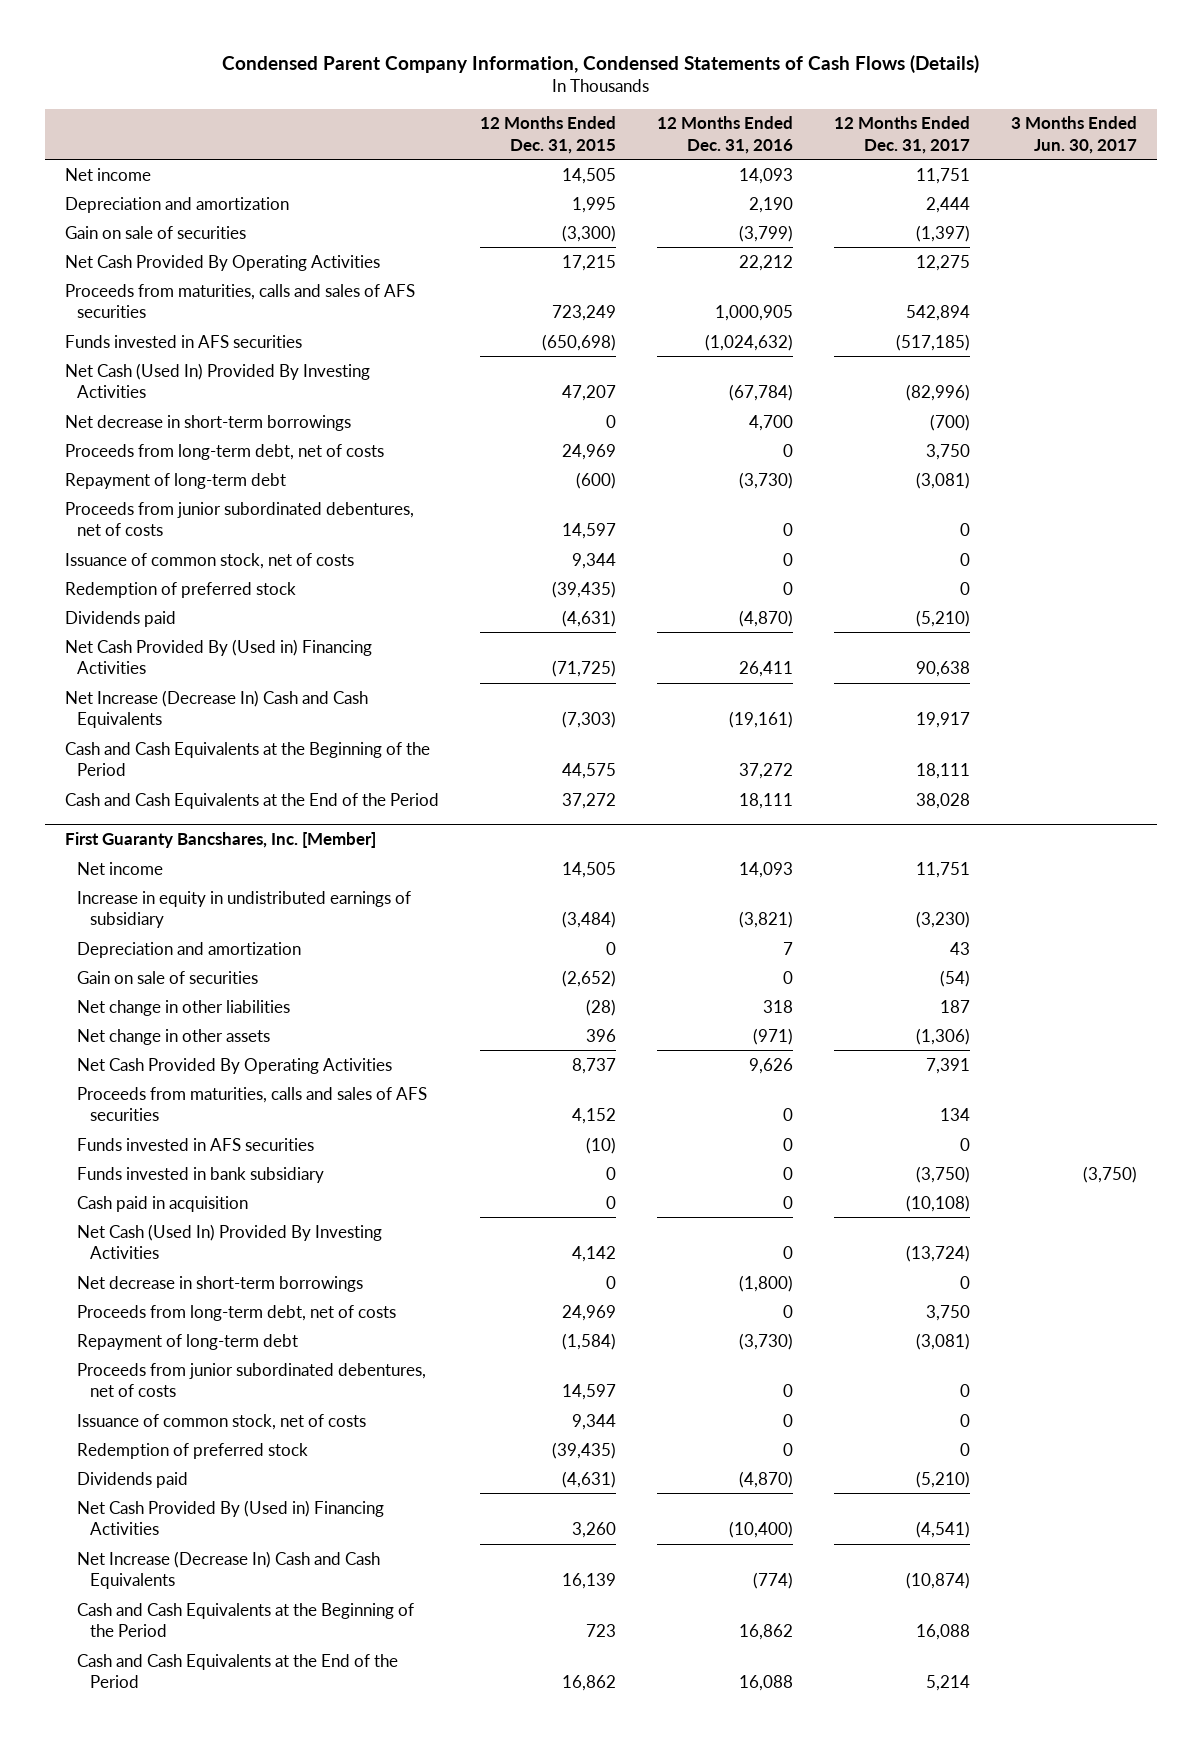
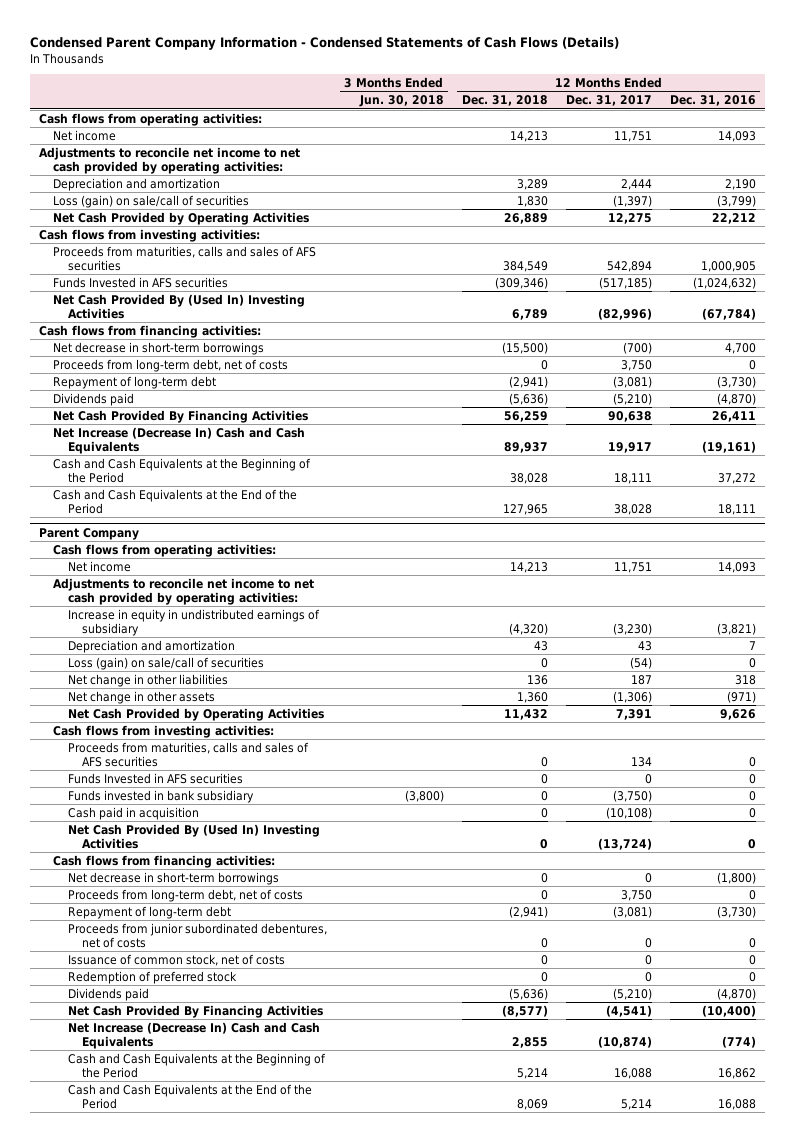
- Condensed Parent Company Information, Condensed Statements of Cash Flows (Details)
+ Condensed Parent Company Information - Condensed Statements of Cash Flows (Details)
- | 12 Months Ended Dec. 31, 2015 | 12 Months Ended Dec. 31, 2016 | 12 Months Ended Dec. 31, 2017 | 3 Months Ended Jun. 30, 2017
+ | 3 Months Ended Jun. 30, 2018 | 12 Months Ended Dec. 31, 2018 | 12 Months Ended Dec. 31, 2017 | 12 Months Ended Dec. 31, 2016
+ Cash flows from operating activities:
+ Adjustments to reconcile net income to net cash provided by operating activities:
- Gain on sale of securities | (3,300) | (3,799) | (1,397) |
- Net Cash Provided By Operating Activities | 17,215 | 22,212 | 12,275 |
+ Loss (gain) on sale/call of securities | | 1,830 | (1,397) | (3,799)
+ Net Cash Provided by Operating Activities | | 26,889 | 12,275 | 22,212
+ Cash flows from investing activities:
- Funds invested in AFS securities | (650,698) | (1,024,632) | (517,185) |
- Net Cash (Used In) Provided By Investing Activities | 47,207 | (67,784) | (82,996) |
+ Funds Invested in AFS securities | | (309,346) | (517,185) | (1,024,632)
+ Net Cash Provided By (Used In) Investing Activities | | 6,789 | (82,996) | (67,784)
+ Cash flows from financing activities:
- Proceeds from junior subordinated debentures, net of costs | 14,597 | 0 | 0 |
- Issuance of common stock, net of costs | 9,344 | 0 | 0 |
- Redemption of preferred stock | (39,435) | 0 | 0 |
- Net Cash Provided By (Used in) Financing Activities | (71,725) | 26,411 | 90,638 |
+ Net Cash Provided By Financing Activities | | 56,259 | 90,638 | 26,411
- First Guaranty Bancshares, Inc. [Member]
+ Parent Company
+ Cash flows from operating activities:
+ Adjustments to reconcile net income to net cash provided by operating activities:
- Gain on sale of securities | (2,652) | 0 | (54) |
+ Loss (gain) on sale/call of securities | | 0 | (54) | 0
- Net Cash Provided By Operating Activities | 8,737 | 9,626 | 7,391 |
+ Net Cash Provided by Operating Activities | | 11,432 | 7,391 | 9,626
+ Cash flows from investing activities:
- Funds invested in AFS securities | (10) | 0 | 0 |
+ Funds Invested in AFS securities | | 0 | 0 | 0
- Net Cash (Used In) Provided By Investing Activities | 4,142 | 0 | (13,724) |
+ Net Cash Provided By (Used In) Investing Activities | | 0 | (13,724) | 0
+ Cash flows from financing activities:
- Net Cash Provided By (Used in) Financing Activities | 3,260 | (10,400) | (4,541) |
+ Net Cash Provided By Financing Activities | | (8,577) | (4,541) | (10,400)

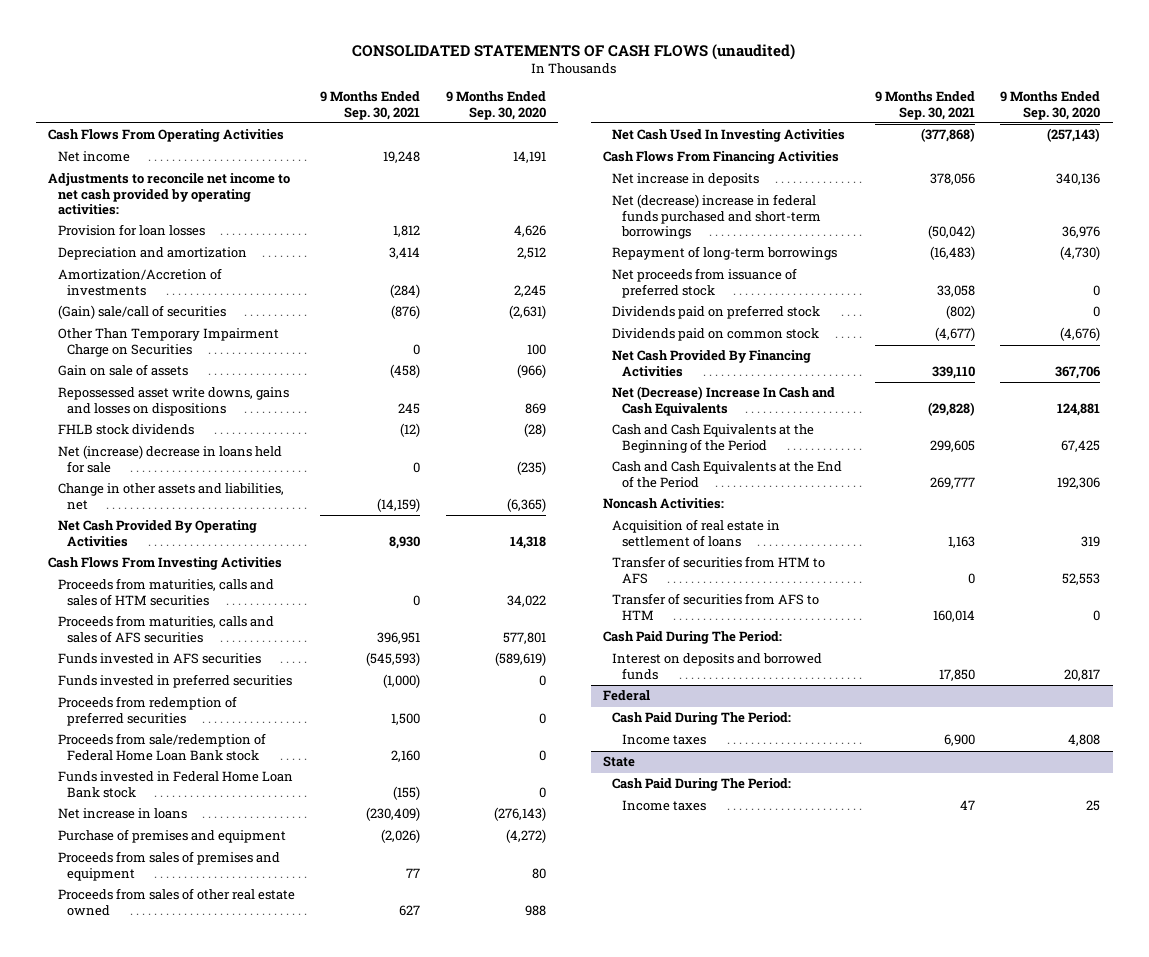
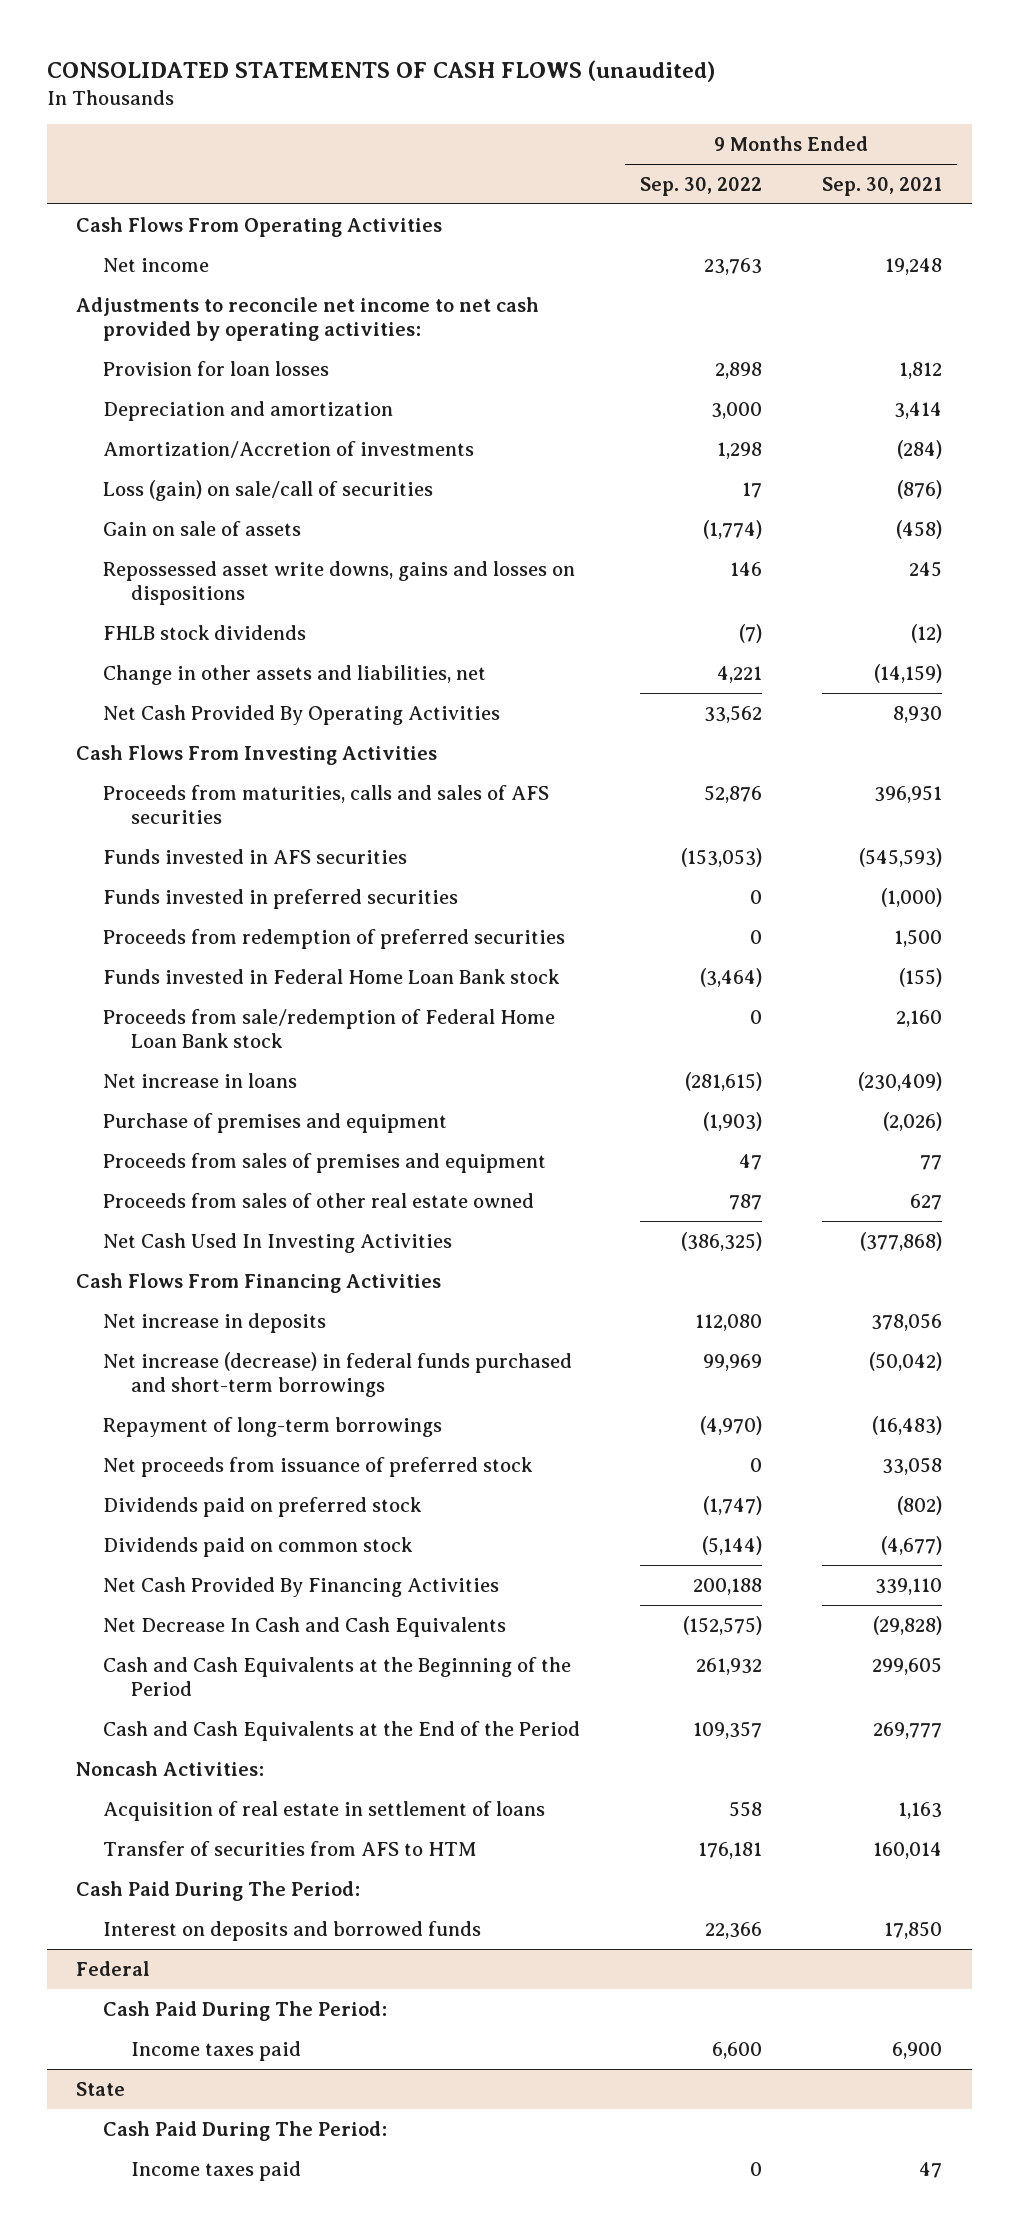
- | 9 Months Ended Sep. 30, 2021 | 9 Months Ended Sep. 30, 2020
+ | 9 Months Ended Sep. 30, 2022 | 9 Months Ended Sep. 30, 2021
- (Gain) sale/call of securities | (876) | (2,631)
- Other Than Temporary Impairment Charge on Securities | 0 | 100
+ Loss (gain) on sale/call of securities | 17 | (876)
- Net (increase) decrease in loans held for sale | 0 | (235)
- Proceeds from maturities, calls and sales of HTM securities | 0 | 34,022
moved down: Proceeds from sale/redemption of Federal Home Loan Bank stock | 0 | 2,160
- Net (decrease) increase in federal funds purchased and short-term borrowings | (50,042) | 36,976
+ Net increase (decrease) in federal funds purchased and short-term borrowings | 99,969 | (50,042)
- Net (Decrease) Increase In Cash and Cash Equivalents | (29,828) | 124,881
+ Net Decrease In Cash and Cash Equivalents | (152,575) | (29,828)
- Transfer of securities from HTM to AFS | 0 | 52,553
@ Federal
- Income taxes | 6,900 | 4,808
+ Income taxes paid | 6,600 | 6,900
@ State
- Income taxes | 47 | 25
+ Income taxes paid | 0 | 47

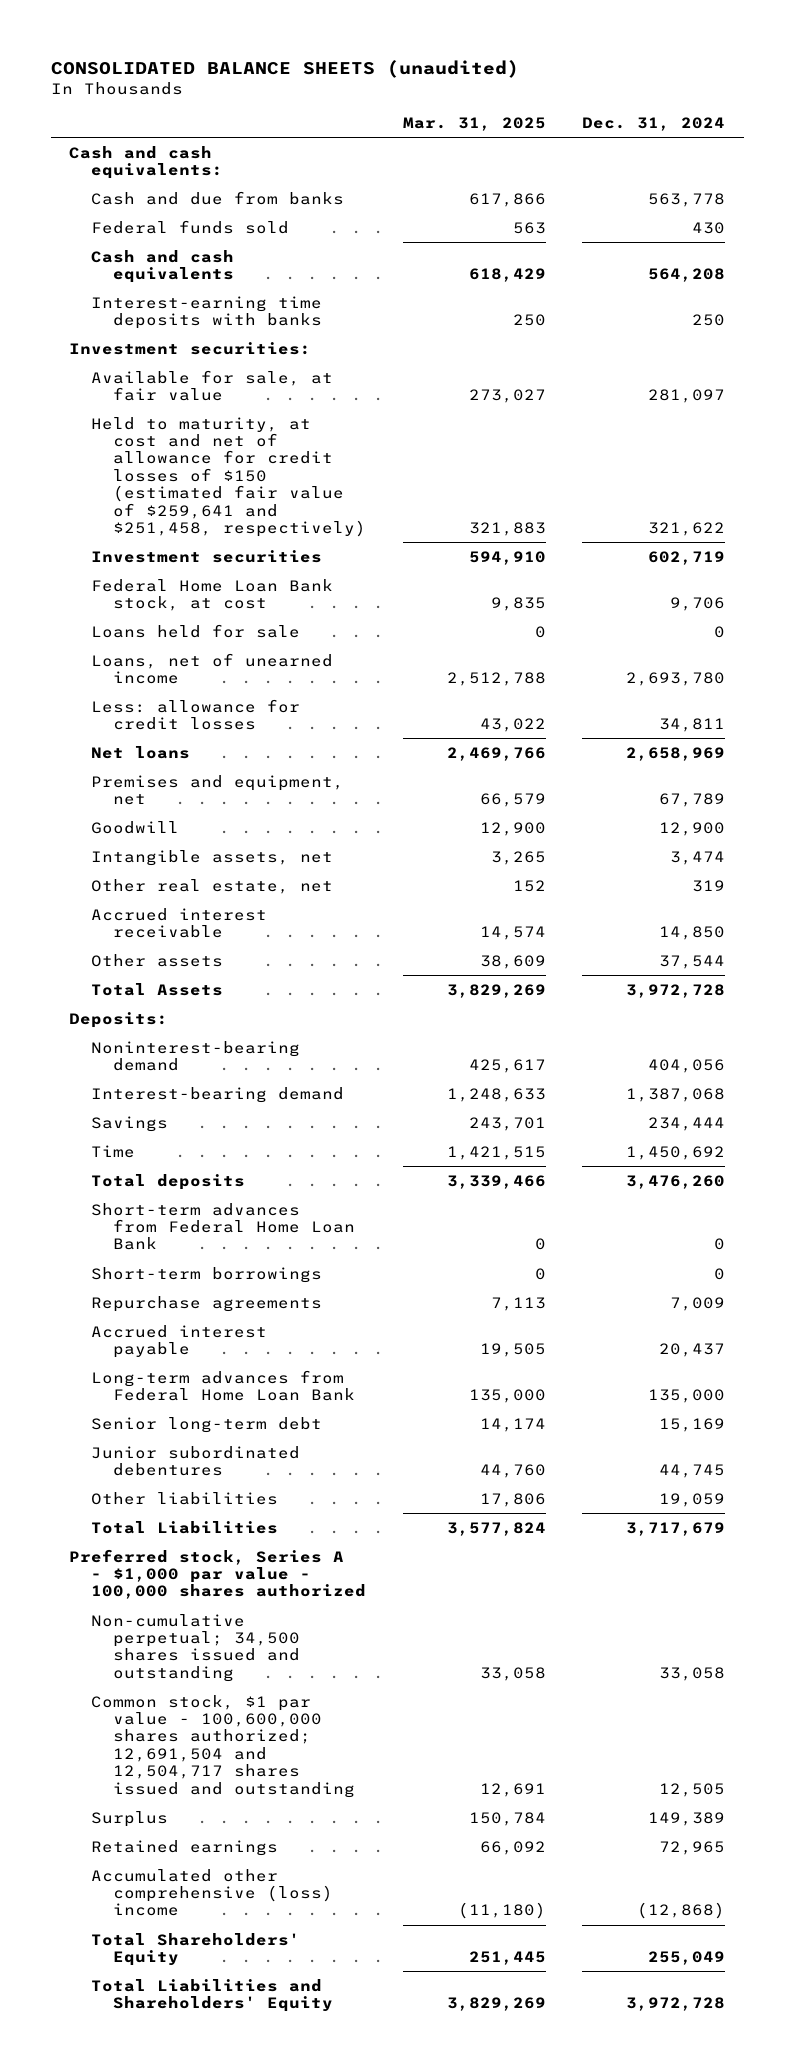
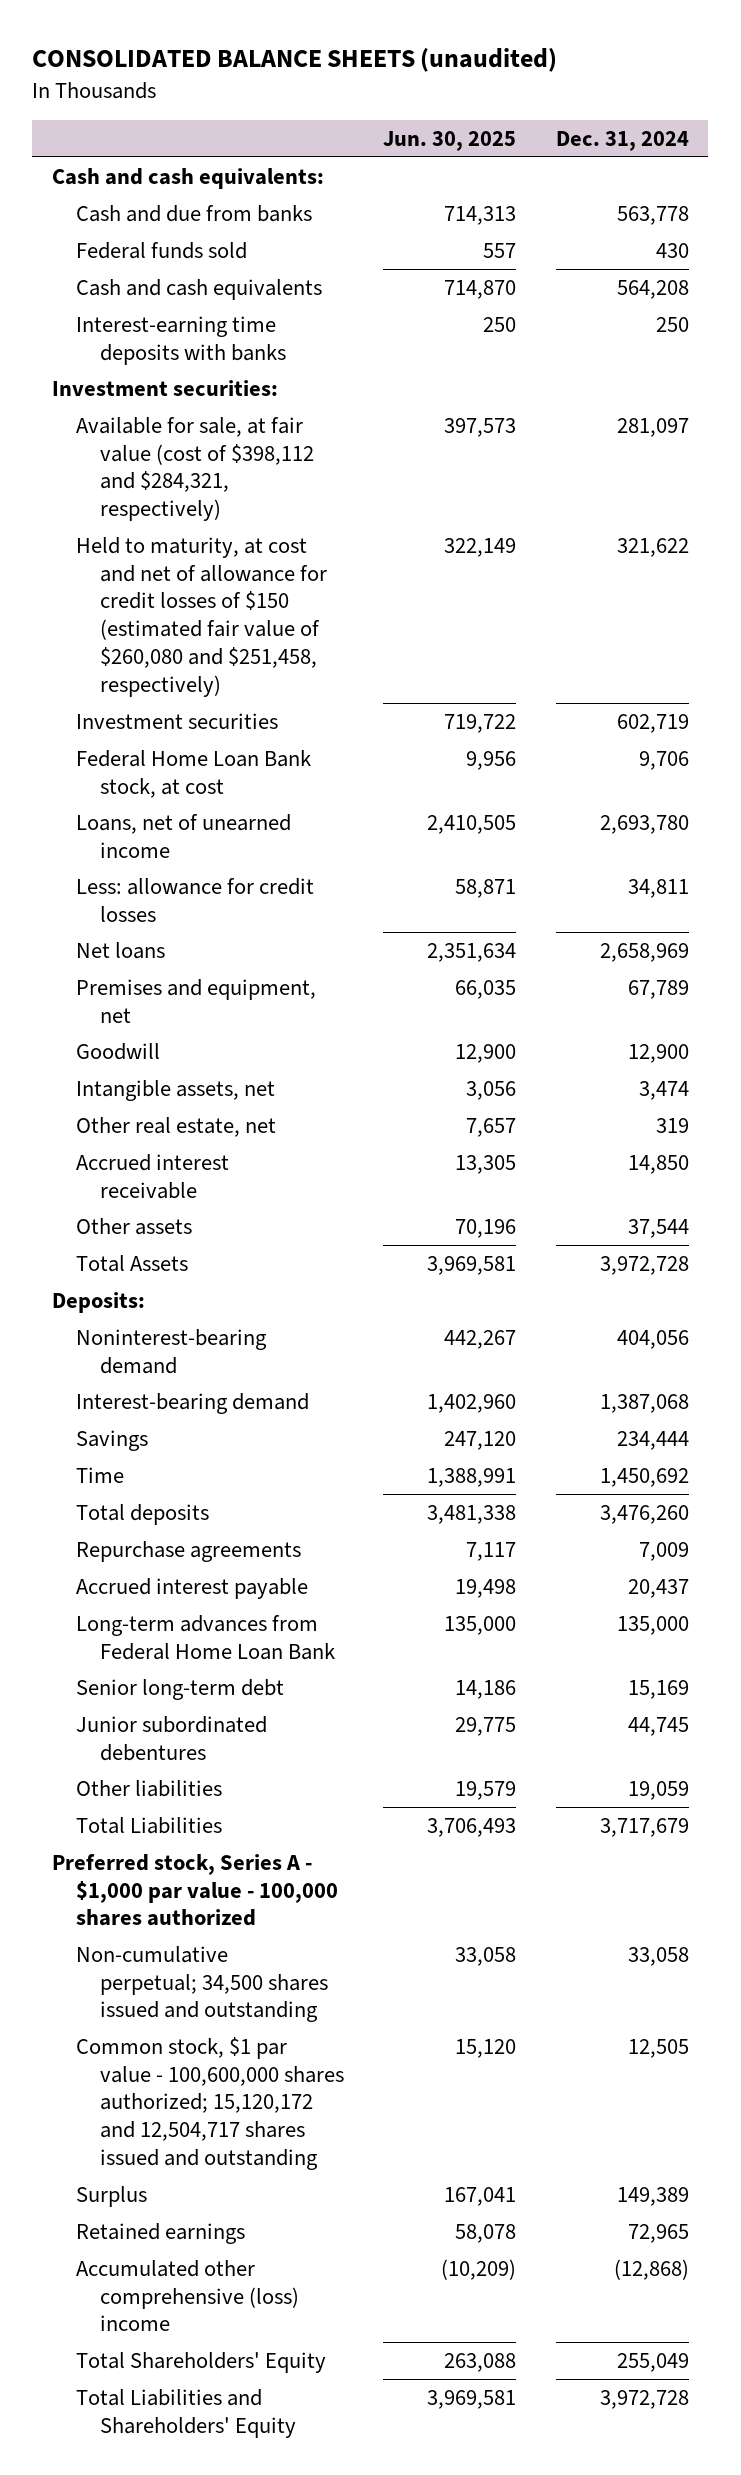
- | Mar. 31, 2025 | Dec. 31, 2024
+ | Jun. 30, 2025 | Dec. 31, 2024
- Available for sale, at fair value | 273,027 | 281,097
- Held to maturity, at cost and net of allowance for credit losses of $150 (estimated fair value of $259,641 and $251,458, respectively) | 321,883 | 321,622
+ Available for sale, at fair value (cost of $398,112 and $284,321, respectively) | 397,573 | 281,097
+ Held to maturity, at cost and net of allowance for credit losses of $150 (estimated fair value of $260,080 and $251,458, respectively) | 322,149 | 321,622
- Loans held for sale | 0 | 0
- Short-term advances from Federal Home Loan Bank | 0 | 0
- Short-term borrowings | 0 | 0
- Common stock, $1 par value - 100,600,000 shares authorized; 12,691,504 and 12,504,717 shares issued and outstanding | 12,691 | 12,505
+ Common stock, $1 par value - 100,600,000 shares authorized; 15,120,172 and 12,504,717 shares issued and outstanding | 15,120 | 12,505

